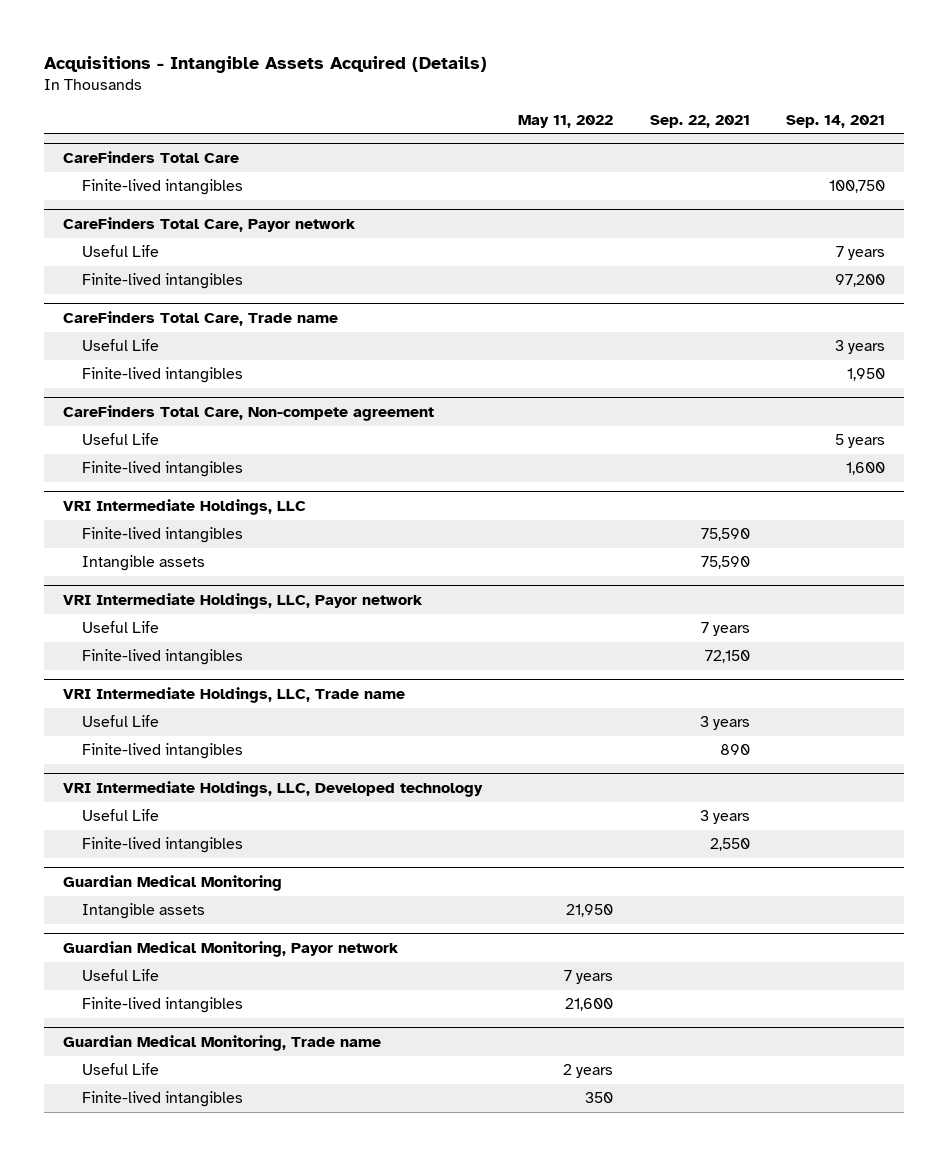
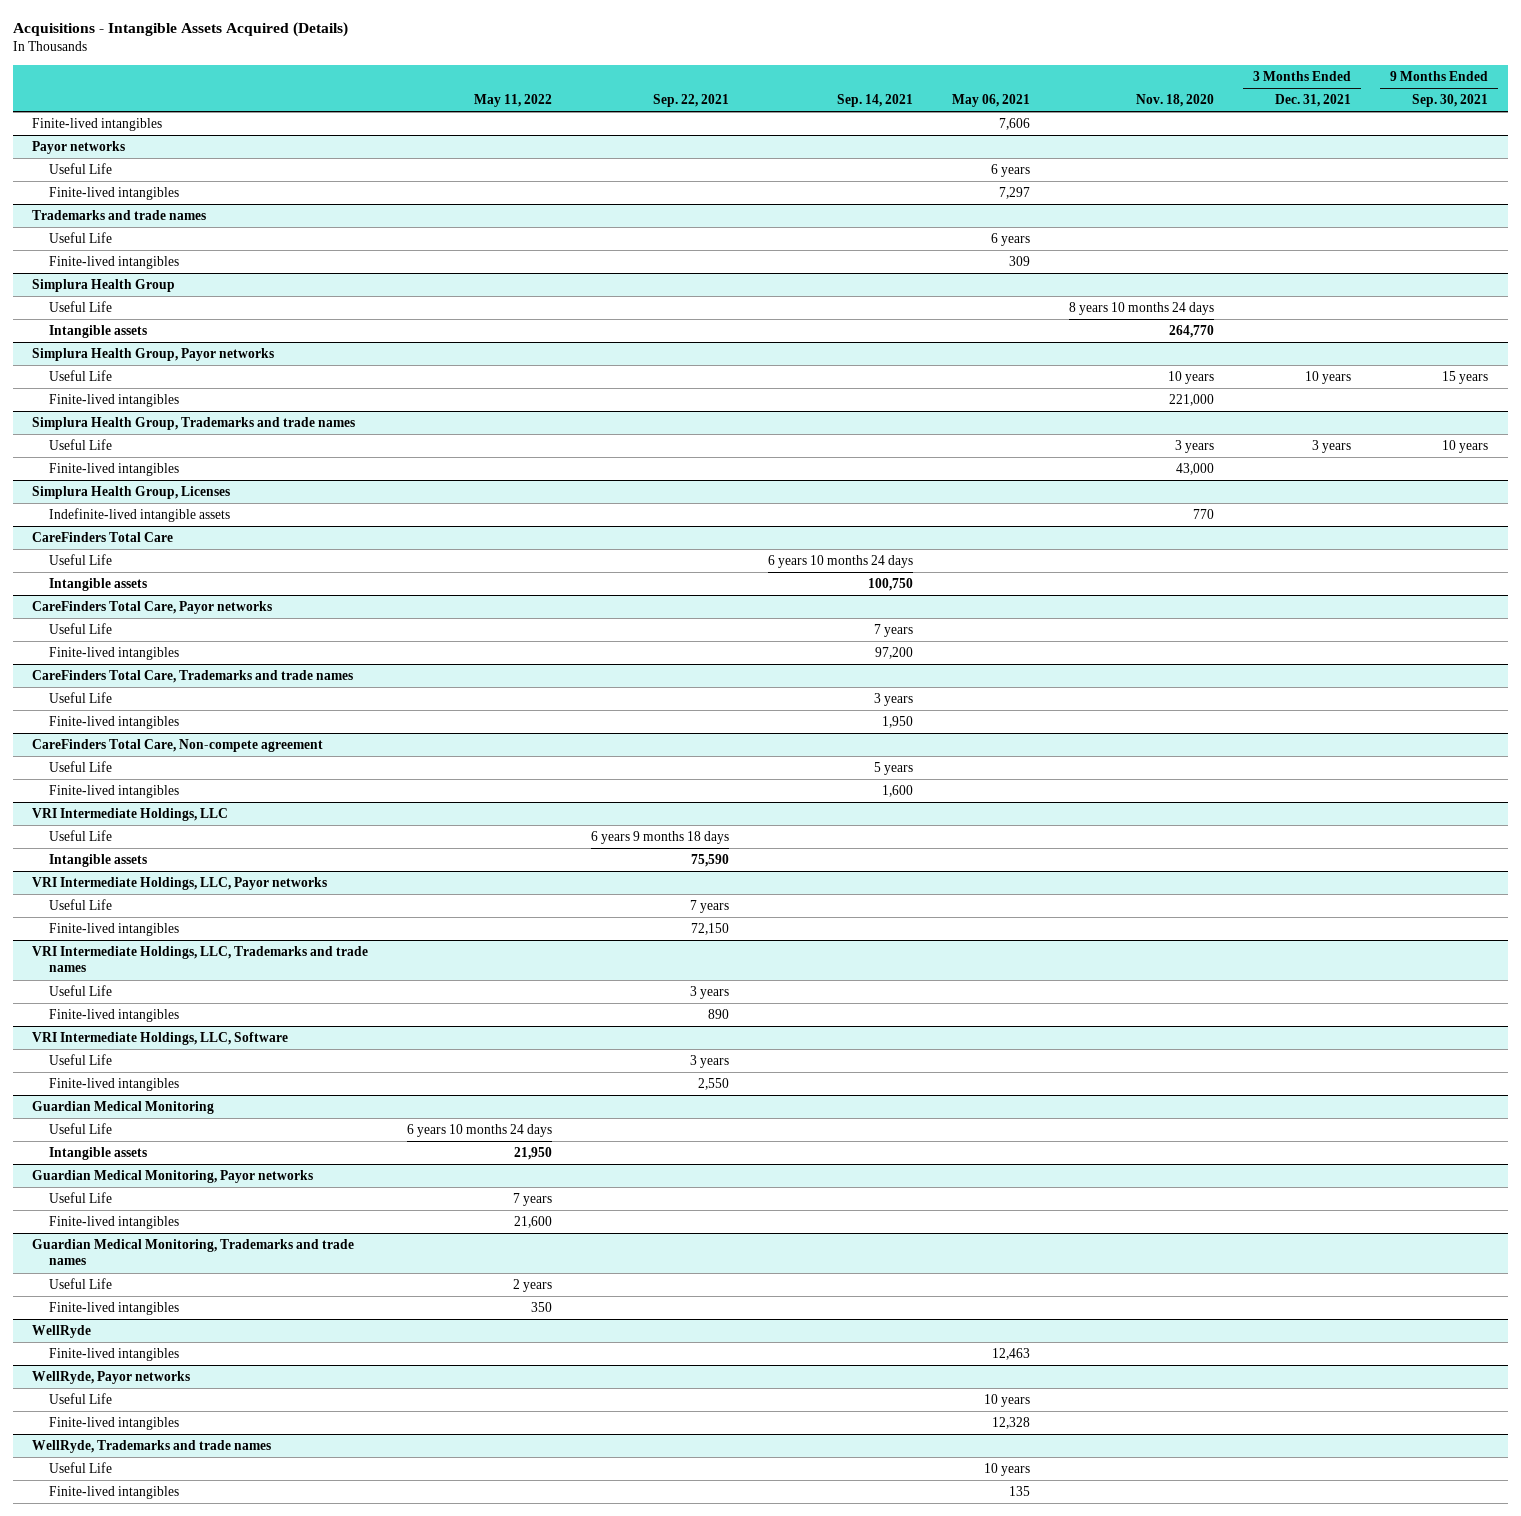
- | May 11, 2022 | Sep. 22, 2021 | Sep. 14, 2021
+ | May 11, 2022 | Sep. 22, 2021 | Sep. 14, 2021 | May 06, 2021 | Nov. 18, 2020 | 3 Months Ended Dec. 31, 2021 | 9 Months Ended Sep. 30, 2021
+ Finite-lived intangibles | | | | 7,606 | | |
+ Payor networks
+ Useful Life | | | | 6 years | | |
+ Finite-lived intangibles | | | | 7,297 | | |
+ Trademarks and trade names
+ Useful Life | | | | 6 years | | |
+ Finite-lived intangibles | | | | 309 | | |
+ Simplura Health Group
+ Useful Life | | | | | 8 years 10 months 24 days | |
+ Intangible assets | | | | | 264,770 | |
+ Simplura Health Group, Payor networks
+ Useful Life | | | | | 10 years | 10 years | 15 years
+ Finite-lived intangibles | | | | | 221,000 | |
+ Simplura Health Group, Trademarks and trade names
+ Useful Life | | | | | 3 years | 3 years | 10 years
+ Finite-lived intangibles | | | | | 43,000 | |
+ Simplura Health Group, Licenses
+ Indefinite-lived intangible assets | | | | | 770 | |
@ CareFinders Total Care
- Finite-lived intangibles | | | 100,750
- CareFinders Total Care, Payor network
@ CareFinders Total Care
+ Useful Life | | | 6 years 10 months 24 days | | | |
+ Intangible assets | | | 100,750 | | | |
+ CareFinders Total Care, Payor networks
- CareFinders Total Care, Trade name
+ CareFinders Total Care, Trademarks and trade names
@ VRI Intermediate Holdings, LLC
- Finite-lived intangibles | | 75,590 |
+ Useful Life | | 6 years 9 months 18 days | | | | |
- VRI Intermediate Holdings, LLC, Payor network
+ VRI Intermediate Holdings, LLC, Payor networks
- VRI Intermediate Holdings, LLC, Trade name
+ VRI Intermediate Holdings, LLC, Trademarks and trade names
- VRI Intermediate Holdings, LLC, Developed technology
+ VRI Intermediate Holdings, LLC, Software
@ Guardian Medical Monitoring
+ Useful Life | 6 years 10 months 24 days | | | | | |
- Guardian Medical Monitoring, Payor network
+ Guardian Medical Monitoring, Payor networks
- Guardian Medical Monitoring, Trade name
+ Guardian Medical Monitoring, Trademarks and trade names
+ WellRyde
+ Finite-lived intangibles | | | | 12,463 | | |
+ WellRyde, Payor networks
+ Useful Life | | | | 10 years | | |
+ Finite-lived intangibles | | | | 12,328 | | |
+ WellRyde, Trademarks and trade names
+ Useful Life | | | | 10 years | | |
+ Finite-lived intangibles | | | | 135 | | |

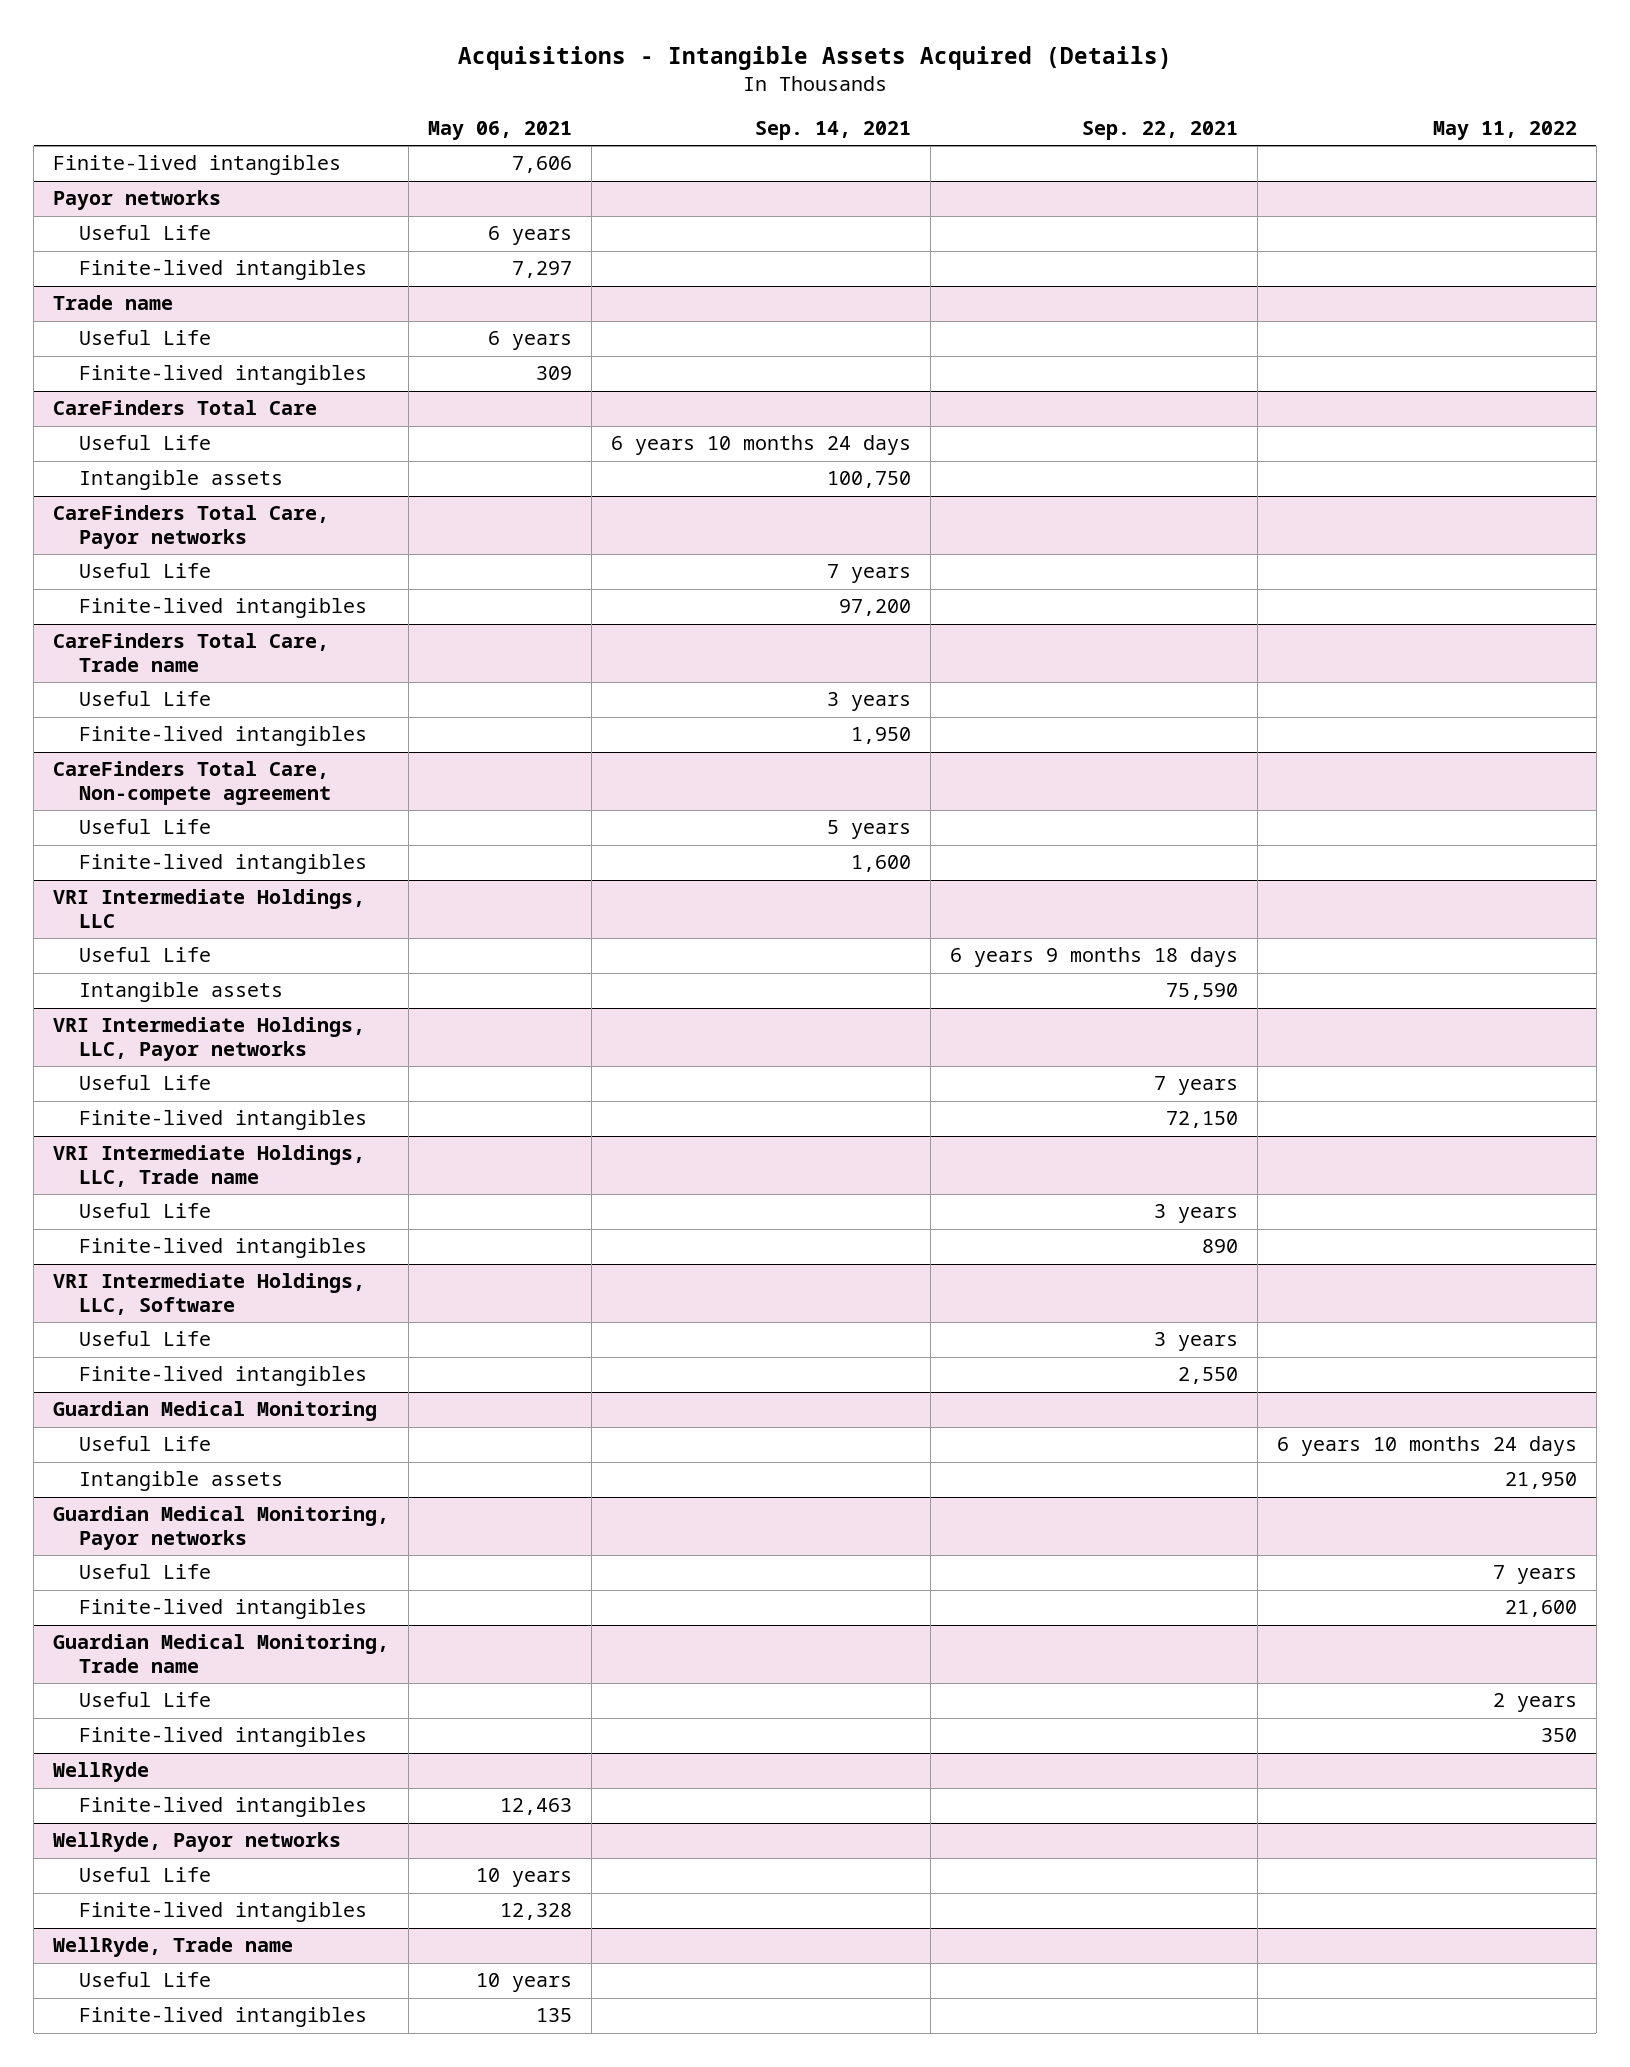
- | May 11, 2022 | Sep. 22, 2021 | Sep. 14, 2021 | May 06, 2021 | Nov. 18, 2020 | 3 Months Ended Dec. 31, 2021 | 9 Months Ended Sep. 30, 2021
+ | May 06, 2021 | Sep. 14, 2021 | Sep. 22, 2021 | May 11, 2022
- Trademarks and trade names
+ Trade name
- Simplura Health Group
- Useful Life | | | | | 8 years 10 months 24 days | |
- Intangible assets | | | | | 264,770 | |
- Simplura Health Group, Payor networks
- Useful Life | | | | | 10 years | 10 years | 15 years
- Finite-lived intangibles | | | | | 221,000 | |
- Simplura Health Group, Trademarks and trade names
- Useful Life | | | | | 3 years | 3 years | 10 years
- Finite-lived intangibles | | | | | 43,000 | |
- Simplura Health Group, Licenses
- Indefinite-lived intangible assets | | | | | 770 | |
- CareFinders Total Care, Trademarks and trade names
+ CareFinders Total Care, Trade name
- VRI Intermediate Holdings, LLC, Trademarks and trade names
+ VRI Intermediate Holdings, LLC, Trade name
- Guardian Medical Monitoring, Trademarks and trade names
+ Guardian Medical Monitoring, Trade name
- WellRyde, Trademarks and trade names
+ WellRyde, Trade name

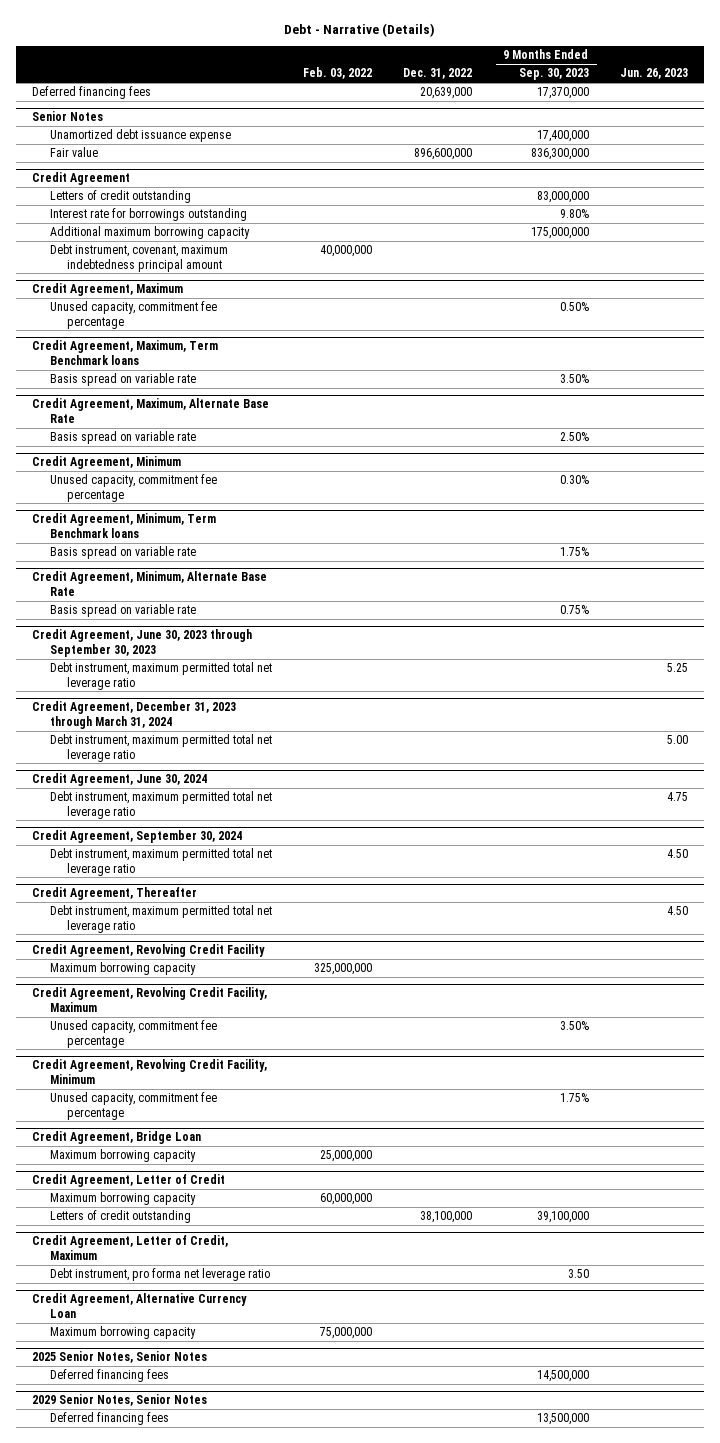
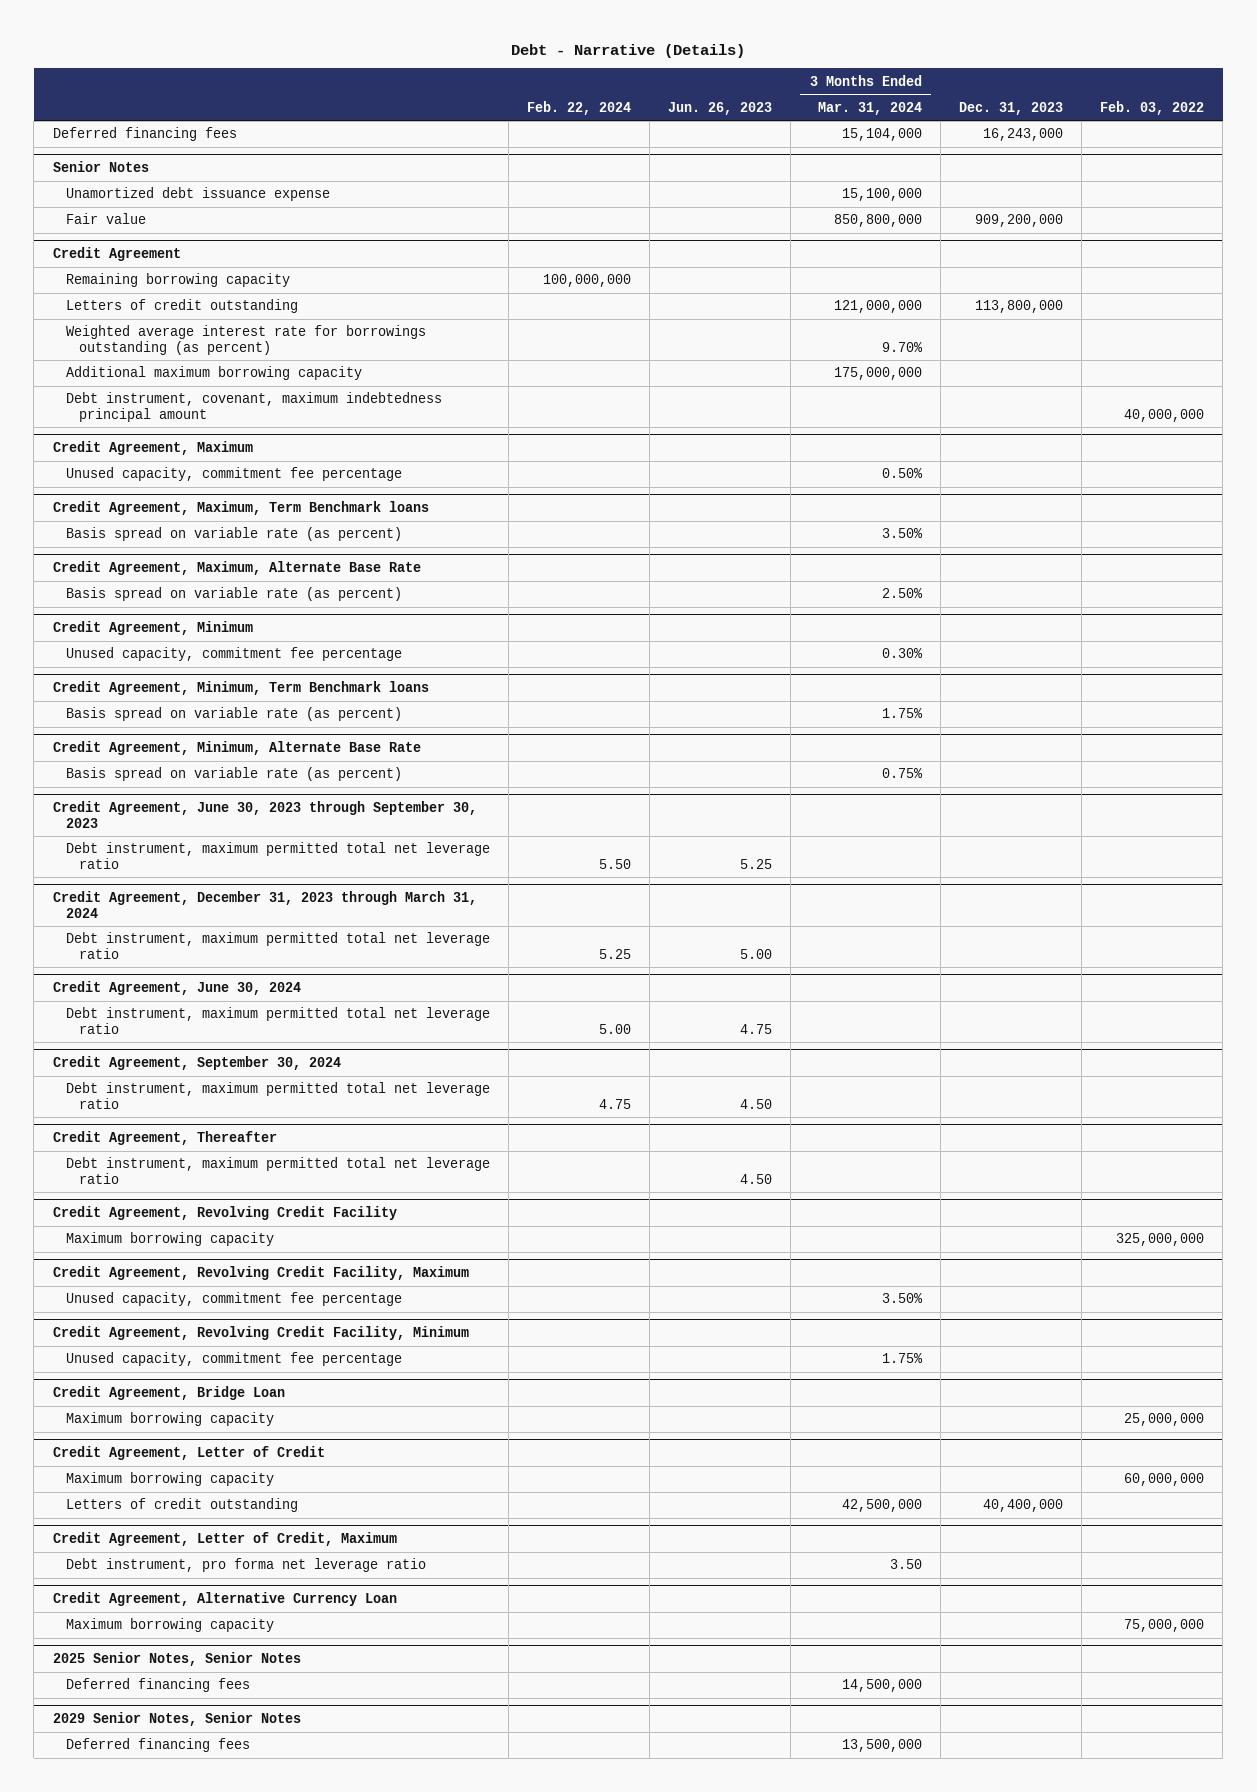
- | Feb. 03, 2022 | Dec. 31, 2022 | 9 Months Ended Sep. 30, 2023 | Jun. 26, 2023
+ | Feb. 22, 2024 | Jun. 26, 2023 | 3 Months Ended Mar. 31, 2024 | Dec. 31, 2023 | Feb. 03, 2022
@ Credit Agreement
+ Remaining borrowing capacity | 100,000,000 | | | |
- Interest rate for borrowings outstanding | | | 9.80% |
+ Weighted average interest rate for borrowings outstanding (as percent) | | | 9.70% | |
@ Credit Agreement, Maximum, Term Benchmark loans
- Basis spread on variable rate | | | 3.50% |
+ Basis spread on variable rate (as percent) | | | 3.50% | |
@ Credit Agreement, Maximum, Alternate Base Rate
- Basis spread on variable rate | | | 2.50% |
+ Basis spread on variable rate (as percent) | | | 2.50% | |
@ Credit Agreement, Minimum, Term Benchmark loans
- Basis spread on variable rate | | | 1.75% |
+ Basis spread on variable rate (as percent) | | | 1.75% | |
@ Credit Agreement, Minimum, Alternate Base Rate
- Basis spread on variable rate | | | 0.75% |
+ Basis spread on variable rate (as percent) | | | 0.75% | |

